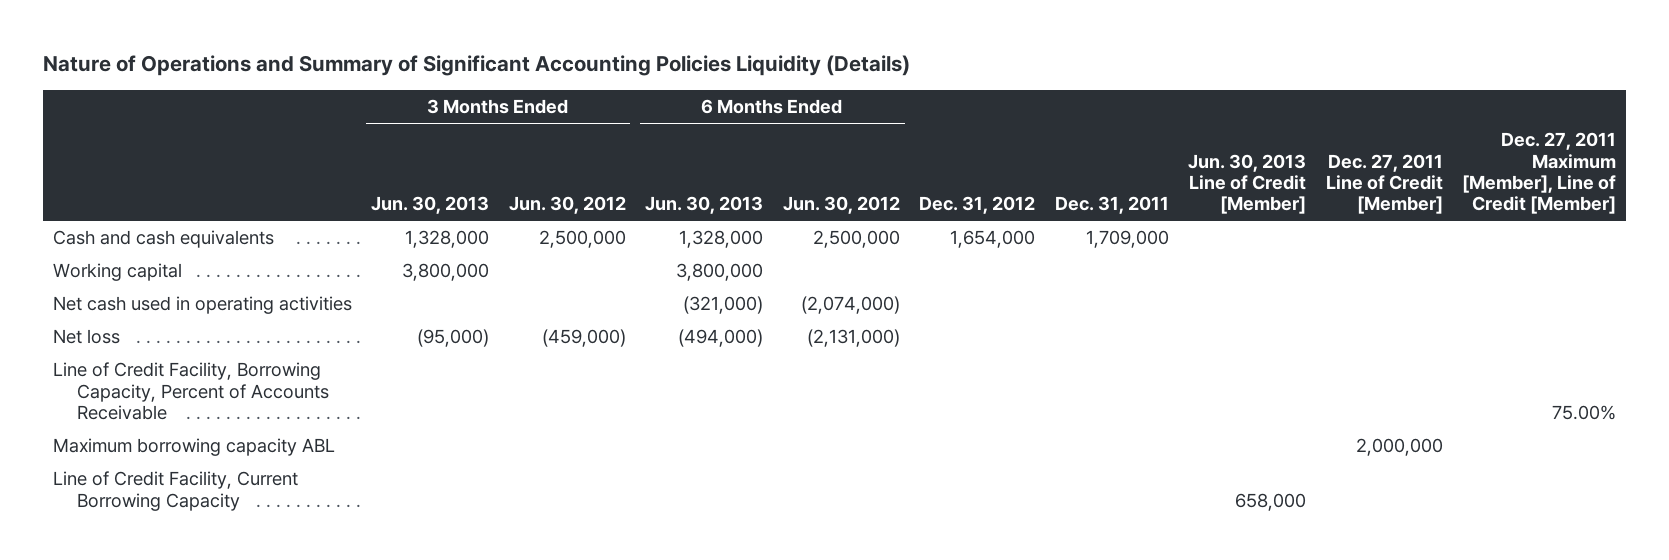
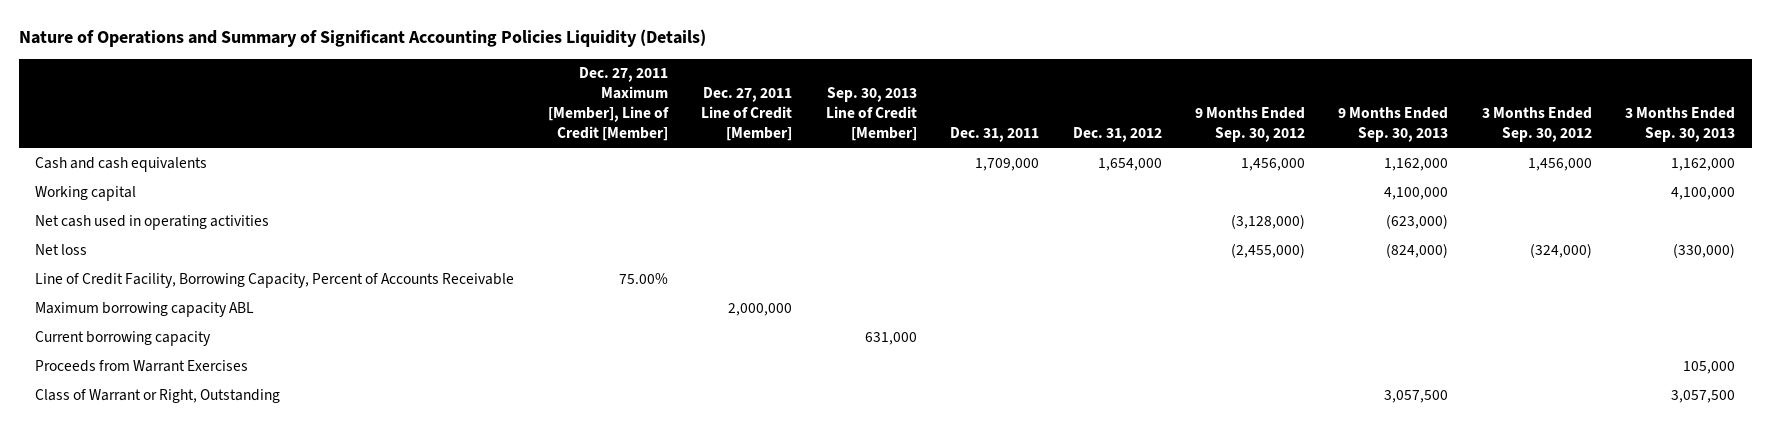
- | 3 Months Ended Jun. 30, 2013 | 3 Months Ended Jun. 30, 2012 | 6 Months Ended Jun. 30, 2013 | 6 Months Ended Jun. 30, 2012 | Dec. 31, 2012 | Dec. 31, 2011 | Jun. 30, 2013 Line of Credit [Member] | Dec. 27, 2011 Line of Credit [Member] | Dec. 27, 2011 Maximum [Member], Line of Credit [Member]
+ | Dec. 27, 2011 Maximum [Member], Line of Credit [Member] | Dec. 27, 2011 Line of Credit [Member] | Sep. 30, 2013 Line of Credit [Member] | Dec. 31, 2011 | Dec. 31, 2012 | 9 Months Ended Sep. 30, 2012 | 9 Months Ended Sep. 30, 2013 | 3 Months Ended Sep. 30, 2012 | 3 Months Ended Sep. 30, 2013
- Line of Credit Facility, Current Borrowing Capacity | | | | | | | 658,000 | |
+ Current borrowing capacity | | | 631,000 | | | | | |
+ Proceeds from Warrant Exercises | | | | | | | | | 105,000
+ Class of Warrant or Right, Outstanding | | | | | | | 3,057,500 | | 3,057,500

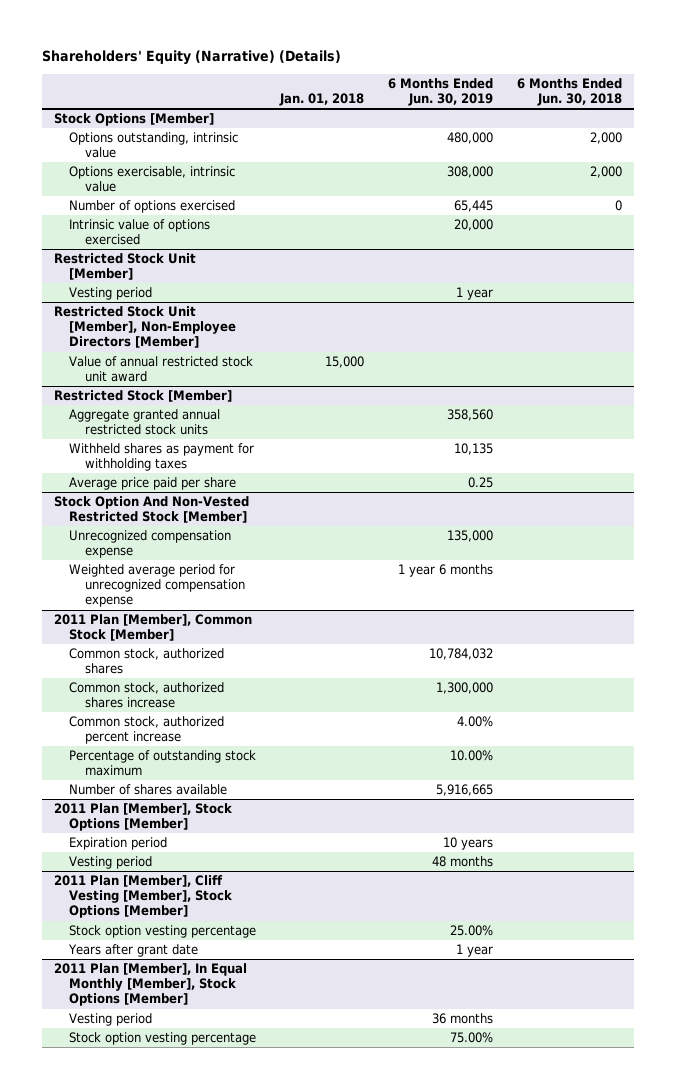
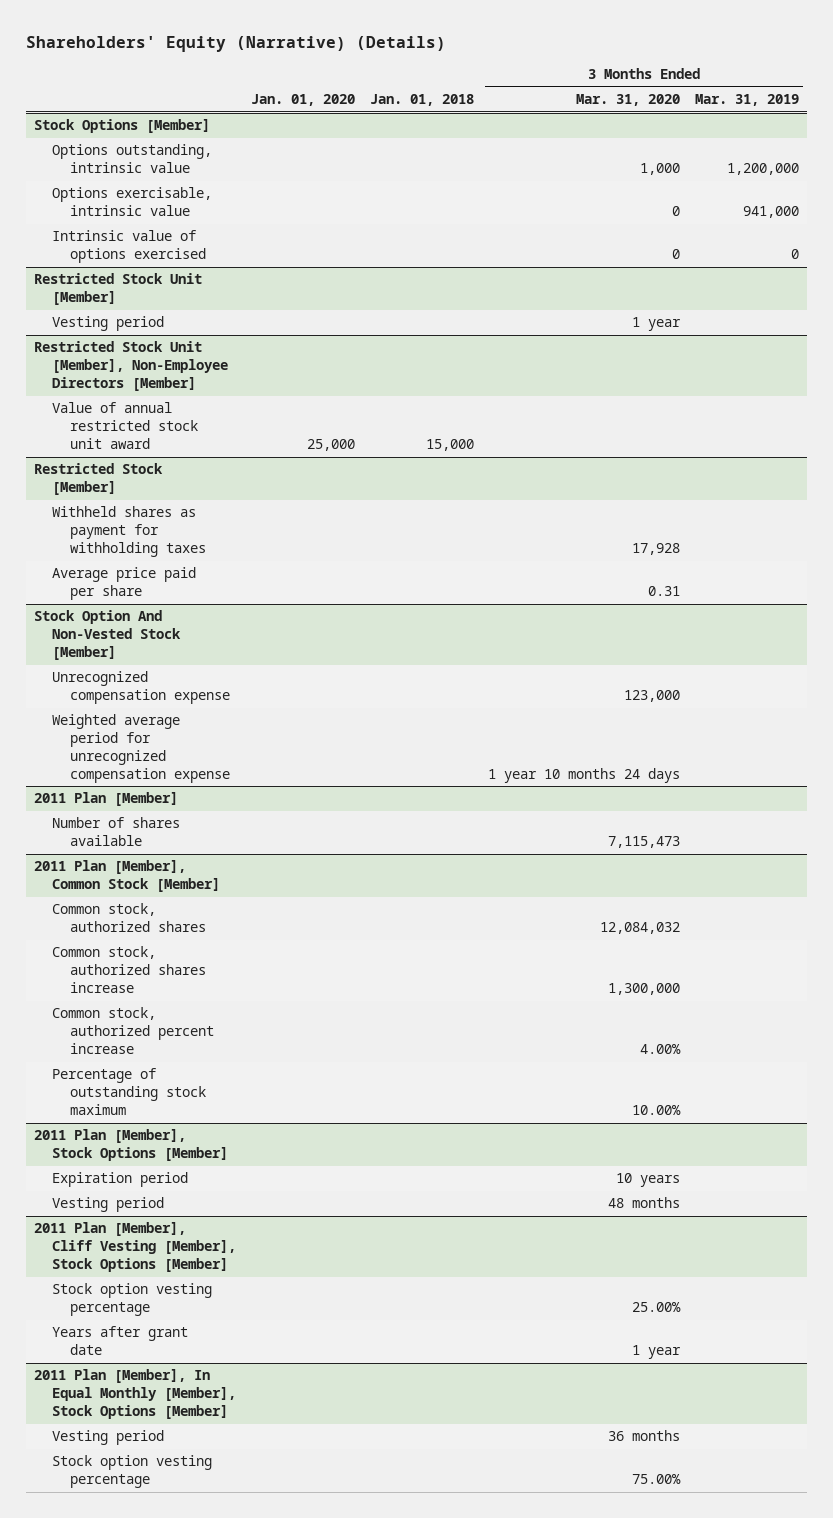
- | Jan. 01, 2018 | 6 Months Ended Jun. 30, 2019 | 6 Months Ended Jun. 30, 2018
+ | Jan. 01, 2020 | Jan. 01, 2018 | 3 Months Ended Mar. 31, 2020 | 3 Months Ended Mar. 31, 2019
@ Stock Options [Member]
- Number of options exercised | | 65,445 | 0
@ Restricted Stock [Member]
- Aggregate granted annual restricted stock units | | 358,560 |
- Stock Option And Non-Vested Restricted Stock [Member]
+ Stock Option And Non-Vested Stock [Member]
+ 2011 Plan [Member]
+ Number of shares available | | | 7,115,473 |
@ 2011 Plan [Member], Common Stock [Member]
- Number of shares available | | 5,916,665 |

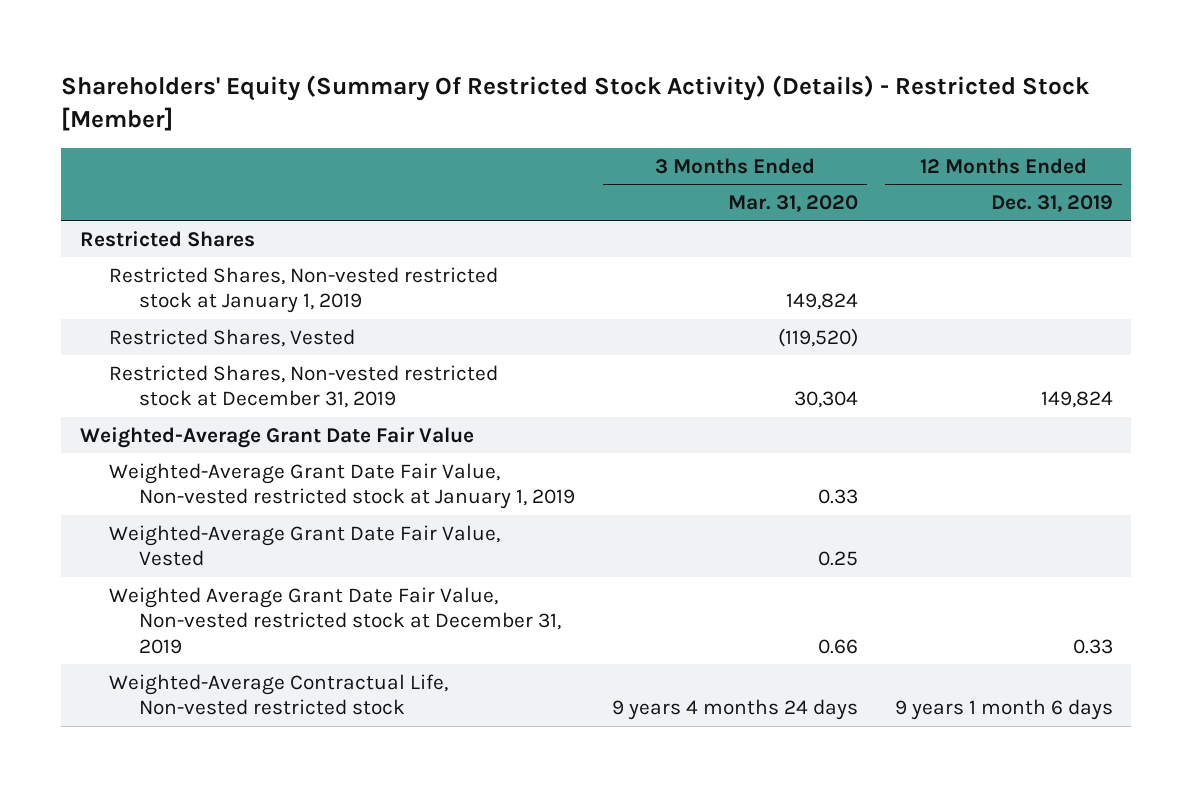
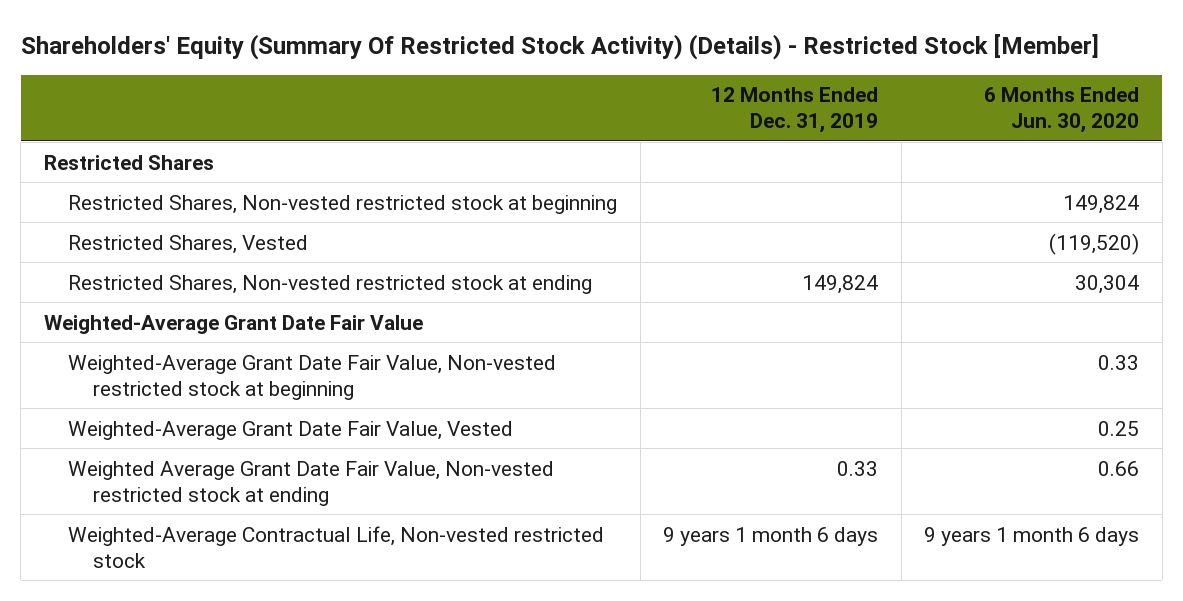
- | 3 Months Ended Mar. 31, 2020 | 12 Months Ended Dec. 31, 2019
+ | 12 Months Ended Dec. 31, 2019 | 6 Months Ended Jun. 30, 2020
- Restricted Shares, Non-vested restricted stock at January 1, 2019 | 149,824 |
+ Restricted Shares, Non-vested restricted stock at beginning | | 149,824
- Restricted Shares, Non-vested restricted stock at December 31, 2019 | 30,304 | 149,824
+ Restricted Shares, Non-vested restricted stock at ending | 149,824 | 30,304
- Weighted-Average Grant Date Fair Value, Non-vested restricted stock at January 1, 2019 | 0.33 |
+ Weighted-Average Grant Date Fair Value, Non-vested restricted stock at beginning | | 0.33
- Weighted Average Grant Date Fair Value, Non-vested restricted stock at December 31, 2019 | 0.66 | 0.33
+ Weighted Average Grant Date Fair Value, Non-vested restricted stock at ending | 0.33 | 0.66

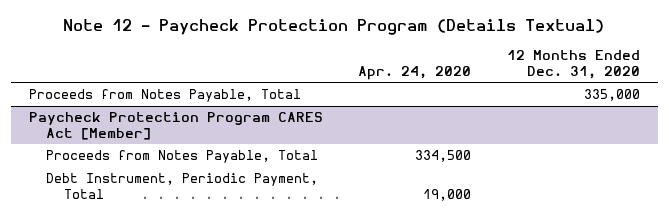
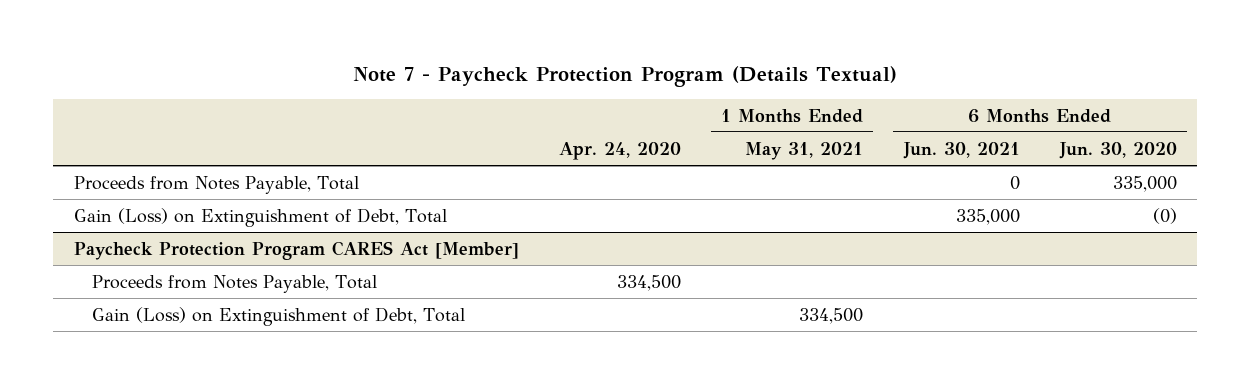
- Note 12 - Paycheck Protection Program (Details Textual)
+ Note 7 - Paycheck Protection Program (Details Textual)
- | Apr. 24, 2020 | 12 Months Ended Dec. 31, 2020
+ | Apr. 24, 2020 | 1 Months Ended May 31, 2021 | 6 Months Ended Jun. 30, 2021 | 6 Months Ended Jun. 30, 2020
+ Gain (Loss) on Extinguishment of Debt, Total | | | 335,000 | (0)
@ Paycheck Protection Program CARES Act [Member]
- Debt Instrument, Periodic Payment, Total | 19,000 |
+ Gain (Loss) on Extinguishment of Debt, Total | | 334,500 | |

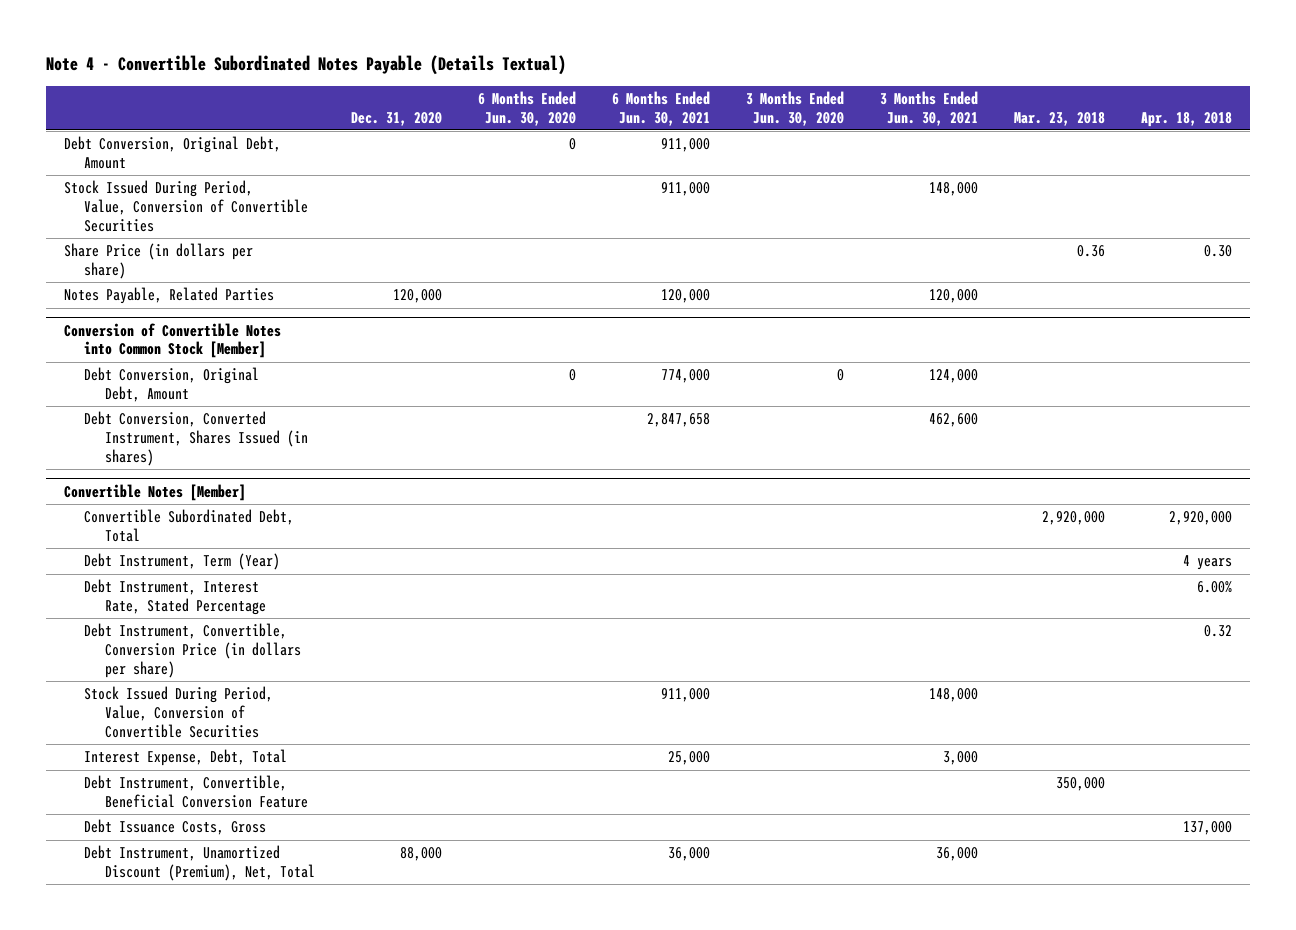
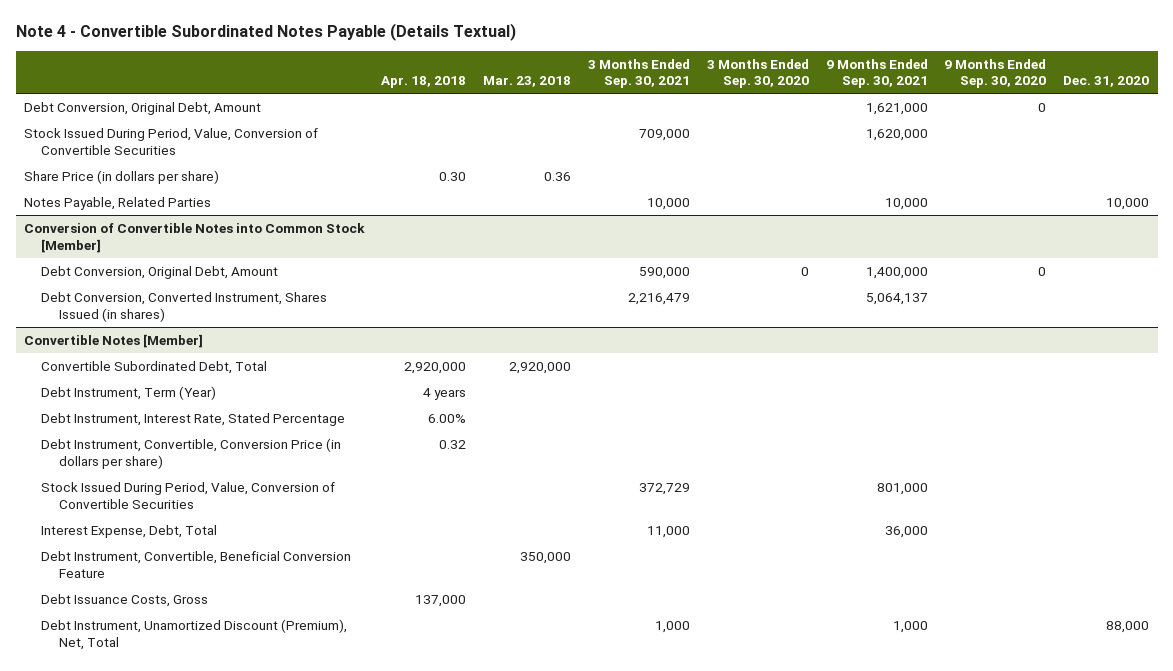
- | Dec. 31, 2020 | 6 Months Ended Jun. 30, 2020 | 6 Months Ended Jun. 30, 2021 | 3 Months Ended Jun. 30, 2020 | 3 Months Ended Jun. 30, 2021 | Mar. 23, 2018 | Apr. 18, 2018
+ | Apr. 18, 2018 | Mar. 23, 2018 | 3 Months Ended Sep. 30, 2021 | 3 Months Ended Sep. 30, 2020 | 9 Months Ended Sep. 30, 2021 | 9 Months Ended Sep. 30, 2020 | Dec. 31, 2020
- Notes Payable, Related Parties | 120,000 | | 120,000 | | 120,000 | |
+ Notes Payable, Related Parties | | | 10,000 | | 10,000 | | 10,000

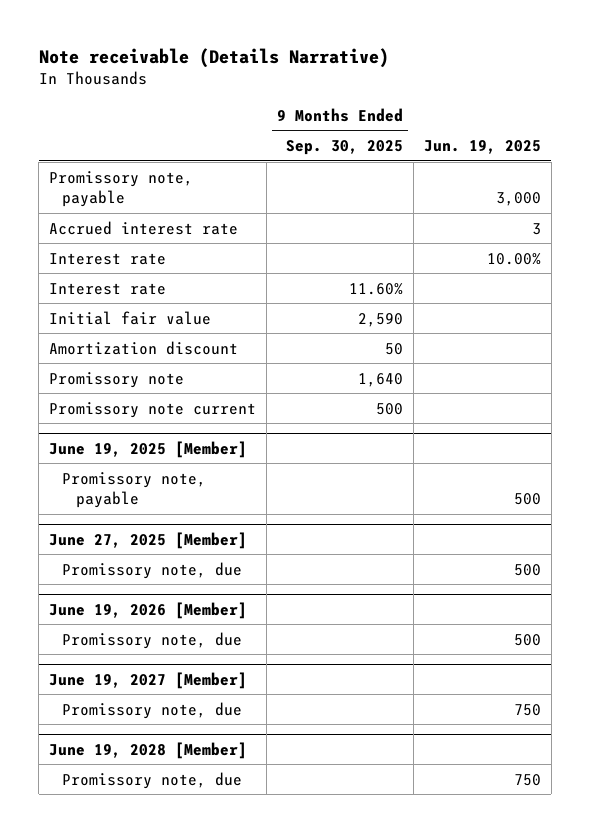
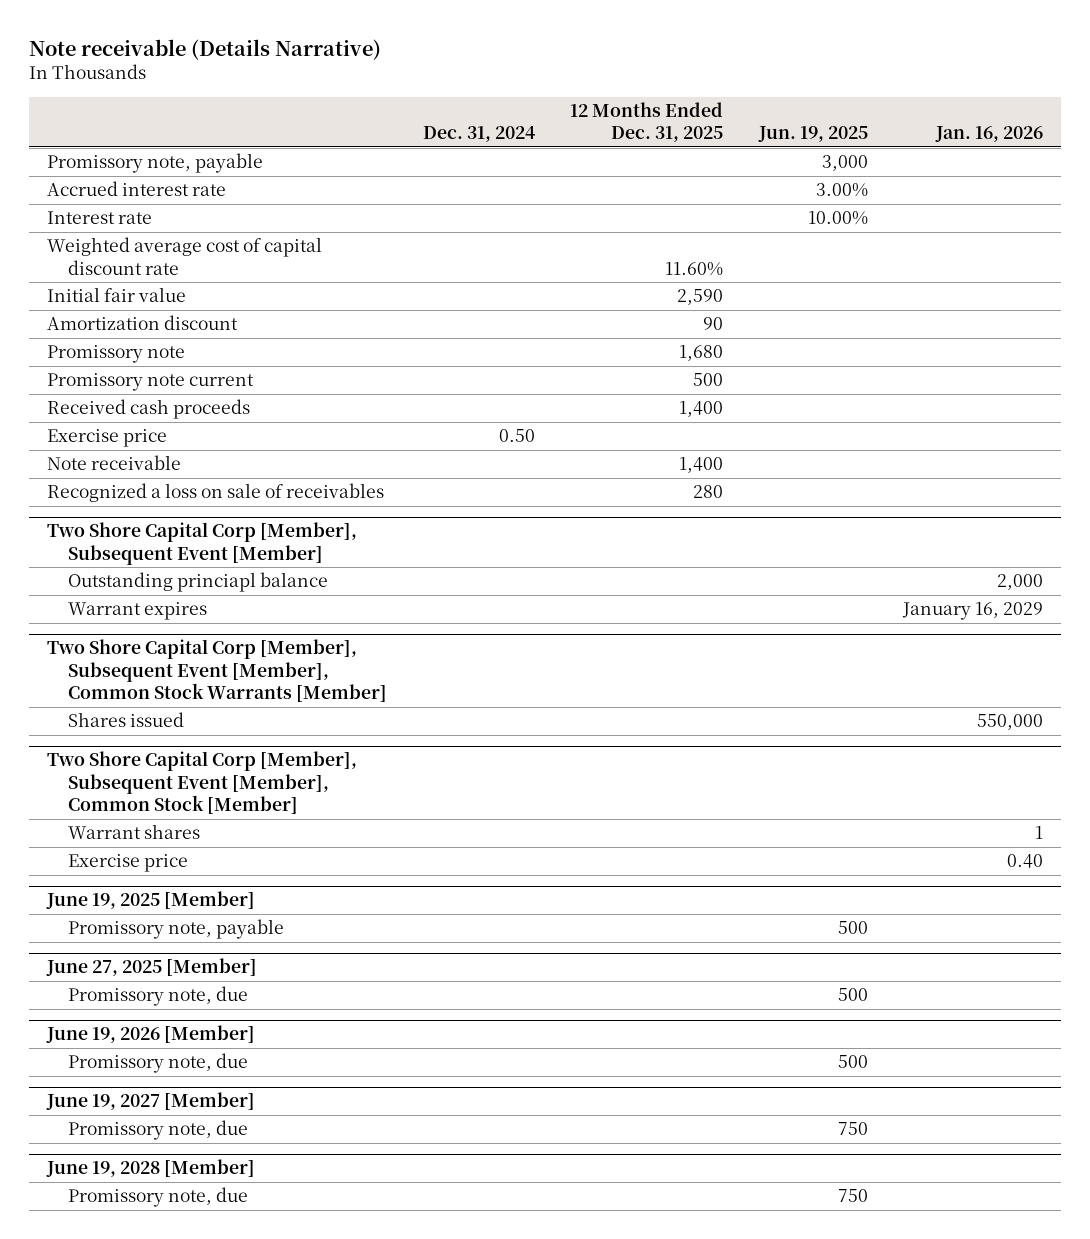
- | 9 Months Ended Sep. 30, 2025 | Jun. 19, 2025
+ | Dec. 31, 2024 | 12 Months Ended Dec. 31, 2025 | Jun. 19, 2025 | Jan. 16, 2026
- Accrued interest rate | | 3
+ Accrued interest rate | | | 3.00% |
- Interest rate | 11.60% |
+ Weighted average cost of capital discount rate | | 11.60% | |
+ Received cash proceeds | | 1,400 | |
+ Exercise price | 0.50 | | |
+ Note receivable | | 1,400 | |
+ Recognized a loss on sale of receivables | | 280 | |
+ Two Shore Capital Corp [Member], Subsequent Event [Member]
+ Outstanding princiapl balance | | | | 2,000
+ Warrant expires | | | | January 16, 2029
+ Two Shore Capital Corp [Member], Subsequent Event [Member], Common Stock Warrants [Member]
+ Shares issued | | | | 550,000
+ Two Shore Capital Corp [Member], Subsequent Event [Member], Common Stock [Member]
+ Warrant shares | | | | 1
+ Exercise price | | | | 0.40

